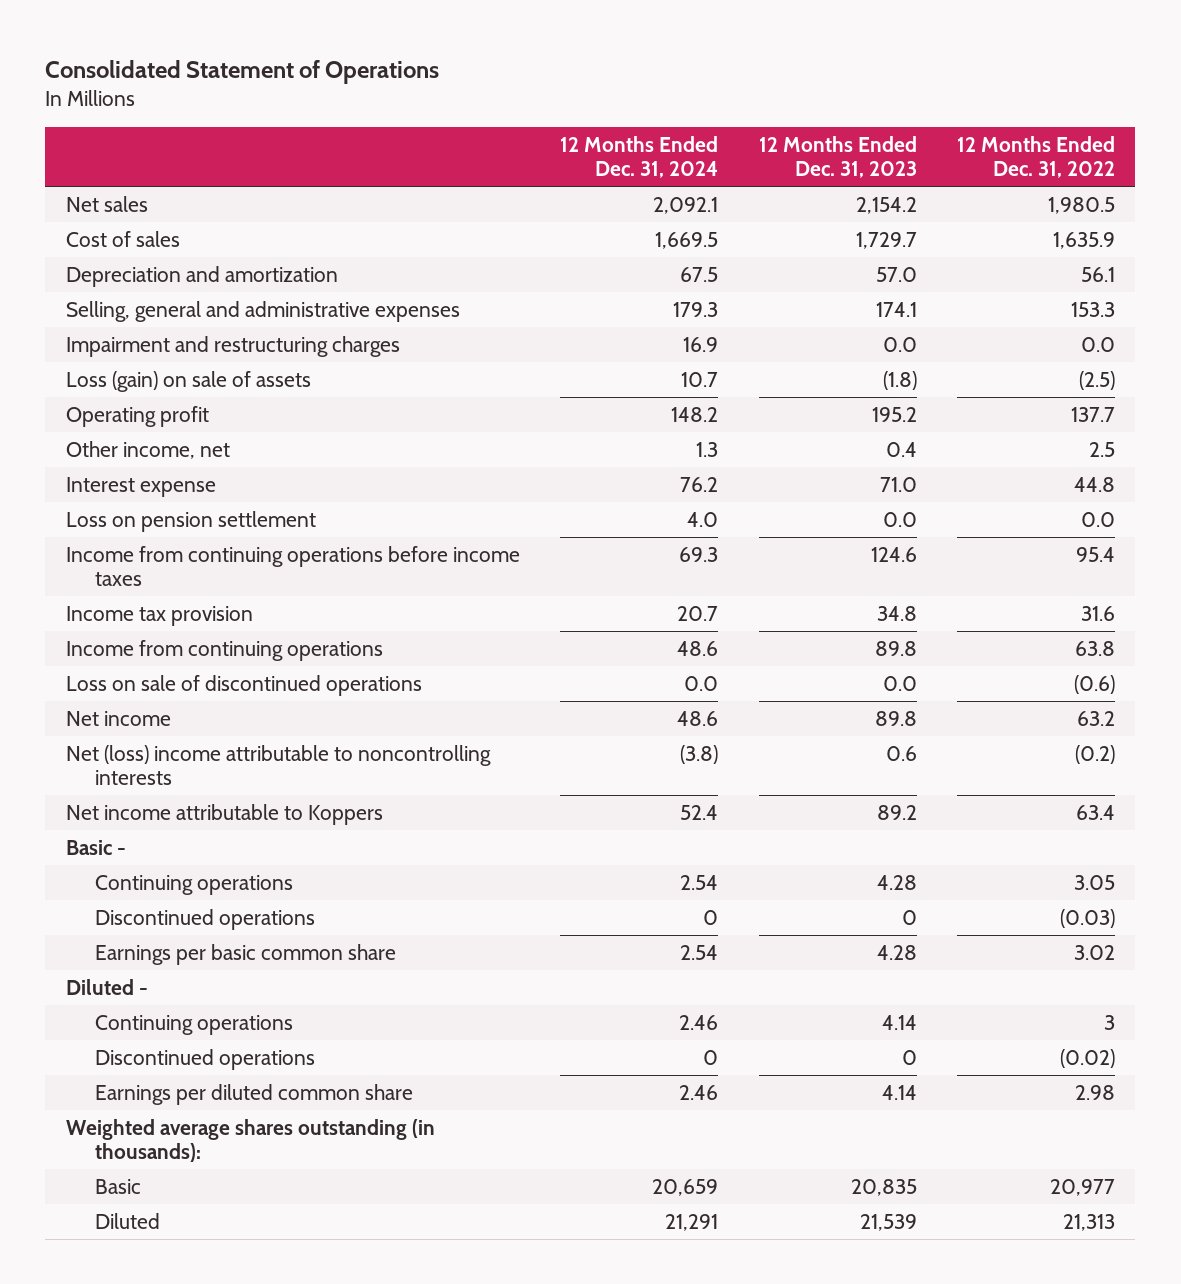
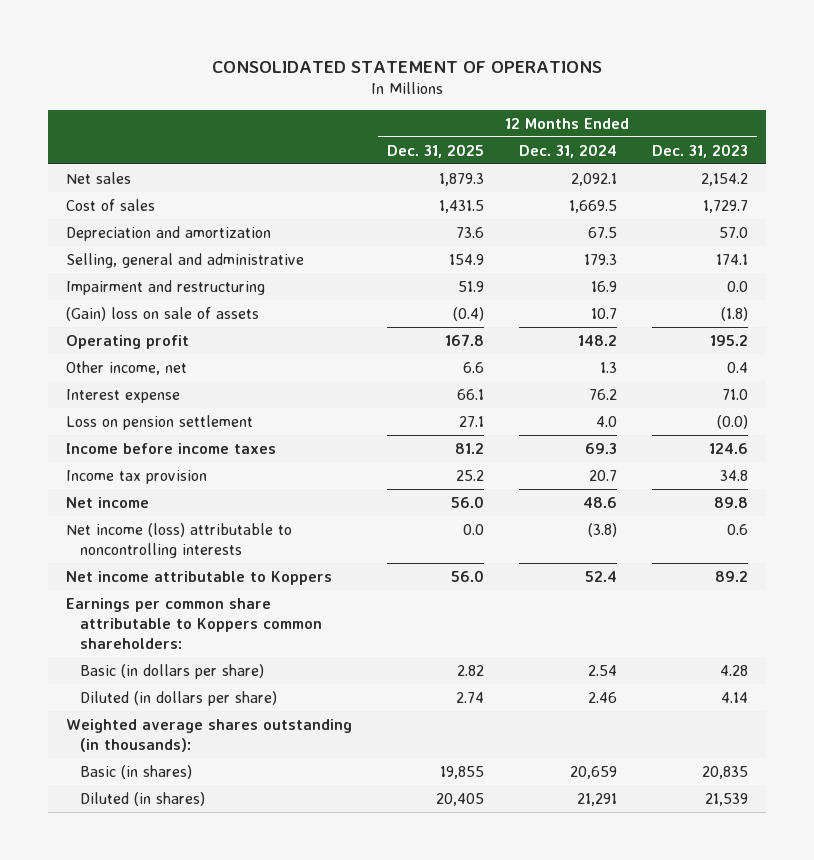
- Consolidated Statement of Operations
+ CONSOLIDATED STATEMENT OF OPERATIONS
- | 12 Months Ended Dec. 31, 2024 | 12 Months Ended Dec. 31, 2023 | 12 Months Ended Dec. 31, 2022
+ | 12 Months Ended Dec. 31, 2025 | 12 Months Ended Dec. 31, 2024 | 12 Months Ended Dec. 31, 2023
- Selling, general and administrative expenses | 179.3 | 174.1 | 153.3
- Impairment and restructuring charges | 16.9 | 0.0 | 0.0
- Loss (gain) on sale of assets | 10.7 | (1.8) | (2.5)
+ Selling, general and administrative | 154.9 | 179.3 | 174.1
+ Impairment and restructuring | 51.9 | 16.9 | 0.0
+ (Gain) loss on sale of assets | (0.4) | 10.7 | (1.8)
- Loss on pension settlement | 4.0 | 0.0 | 0.0
- Income from continuing operations before income taxes | 69.3 | 124.6 | 95.4
+ Loss on pension settlement | 27.1 | 4.0 | (0.0)
+ Income before income taxes | 81.2 | 69.3 | 124.6
- Income from continuing operations | 48.6 | 89.8 | 63.8
- Loss on sale of discontinued operations | 0.0 | 0.0 | (0.6)
- Net (loss) income attributable to noncontrolling interests | (3.8) | 0.6 | (0.2)
+ Net income (loss) attributable to noncontrolling interests | 0.0 | (3.8) | 0.6
- Basic -
- Continuing operations | 2.54 | 4.28 | 3.05
- Discontinued operations | 0 | 0 | (0.03)
- Earnings per basic common share | 2.54 | 4.28 | 3.02
- Diluted -
- Continuing operations | 2.46 | 4.14 | 3
- Discontinued operations | 0 | 0 | (0.02)
- Earnings per diluted common share | 2.46 | 4.14 | 2.98
+ Earnings per common share attributable to Koppers common shareholders:
+ Basic (in dollars per share) | 2.82 | 2.54 | 4.28
+ Diluted (in dollars per share) | 2.74 | 2.46 | 4.14
- Basic | 20,659 | 20,835 | 20,977
- Diluted | 21,291 | 21,539 | 21,313
+ Basic (in shares) | 19,855 | 20,659 | 20,835
+ Diluted (in shares) | 20,405 | 21,291 | 21,539

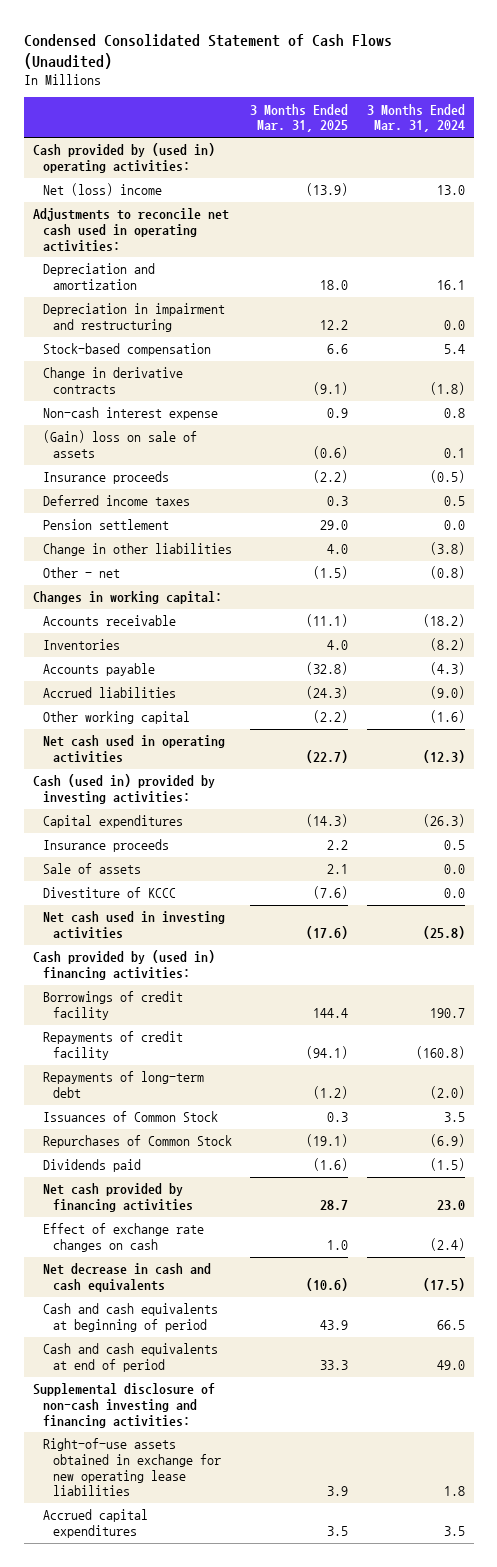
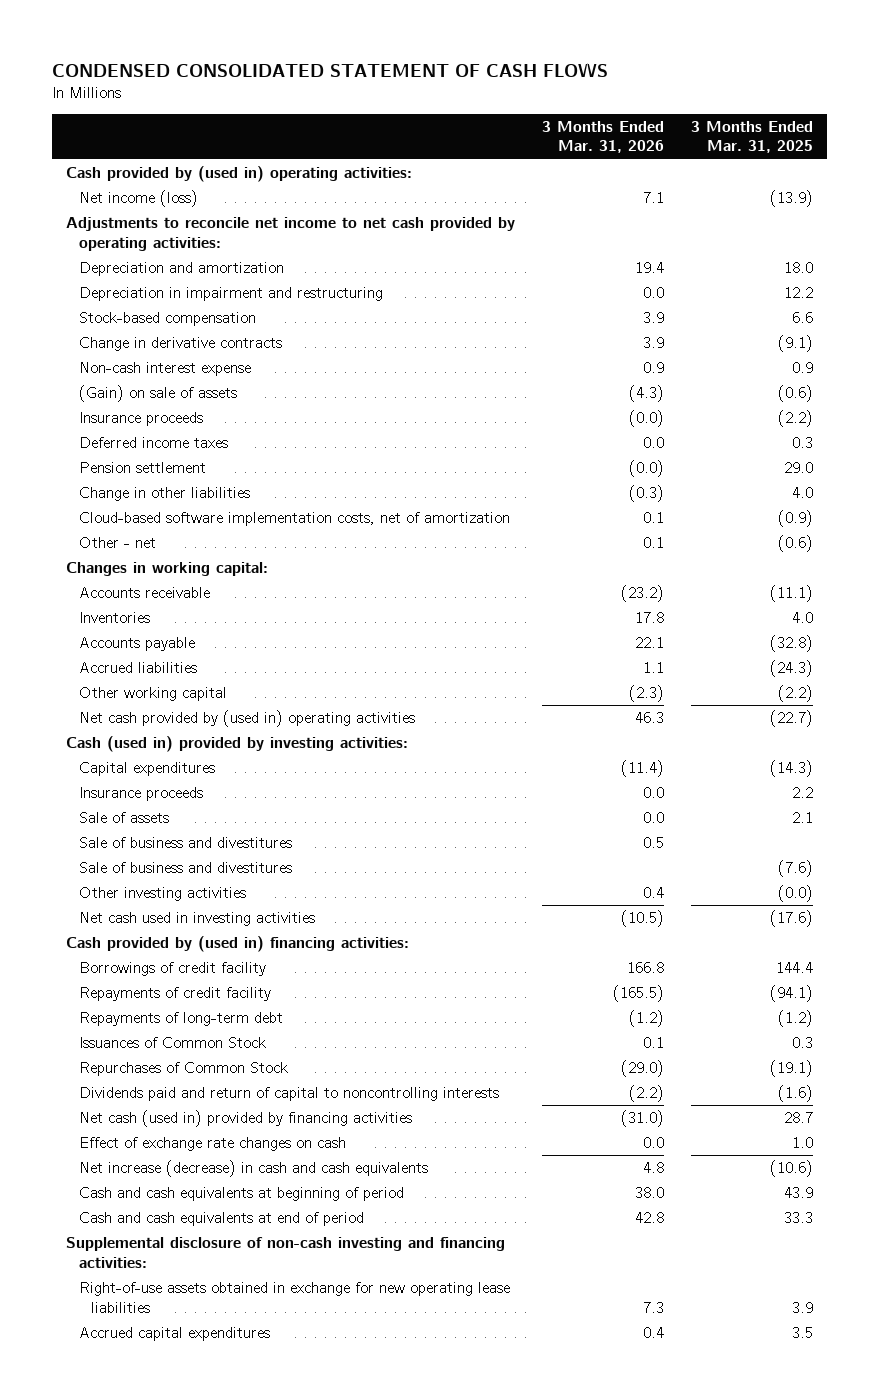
- Condensed Consolidated Statement of Cash Flows (Unaudited)
+ CONDENSED CONSOLIDATED STATEMENT OF CASH FLOWS
- | 3 Months Ended Mar. 31, 2025 | 3 Months Ended Mar. 31, 2024
+ | 3 Months Ended Mar. 31, 2026 | 3 Months Ended Mar. 31, 2025
- Net (loss) income | (13.9) | 13.0
- Adjustments to reconcile net cash used in operating activities:
+ Net income (loss) | 7.1 | (13.9)
+ Adjustments to reconcile net income to net cash provided by operating activities:
- (Gain) loss on sale of assets | (0.6) | 0.1
+ (Gain) on sale of assets | (4.3) | (0.6)
- Other - net | (1.5) | (0.8)
+ Cloud-based software implementation costs, net of amortization | 0.1 | (0.9)
+ Other - net | 0.1 | (0.6)
- Net cash used in operating activities | (22.7) | (12.3)
+ Net cash provided by (used in) operating activities | 46.3 | (22.7)
- Divestiture of KCCC | (7.6) | 0.0
+ Sale of business and divestitures | 0.5 |
+ Sale of business and divestitures | | (7.6)
+ Other investing activities | 0.4 | (0.0)
- Dividends paid | (1.6) | (1.5)
- Net cash provided by financing activities | 28.7 | 23.0
+ Dividends paid and return of capital to noncontrolling interests | (2.2) | (1.6)
+ Net cash (used in) provided by financing activities | (31.0) | 28.7
- Net decrease in cash and cash equivalents | (10.6) | (17.5)
+ Net increase (decrease) in cash and cash equivalents | 4.8 | (10.6)

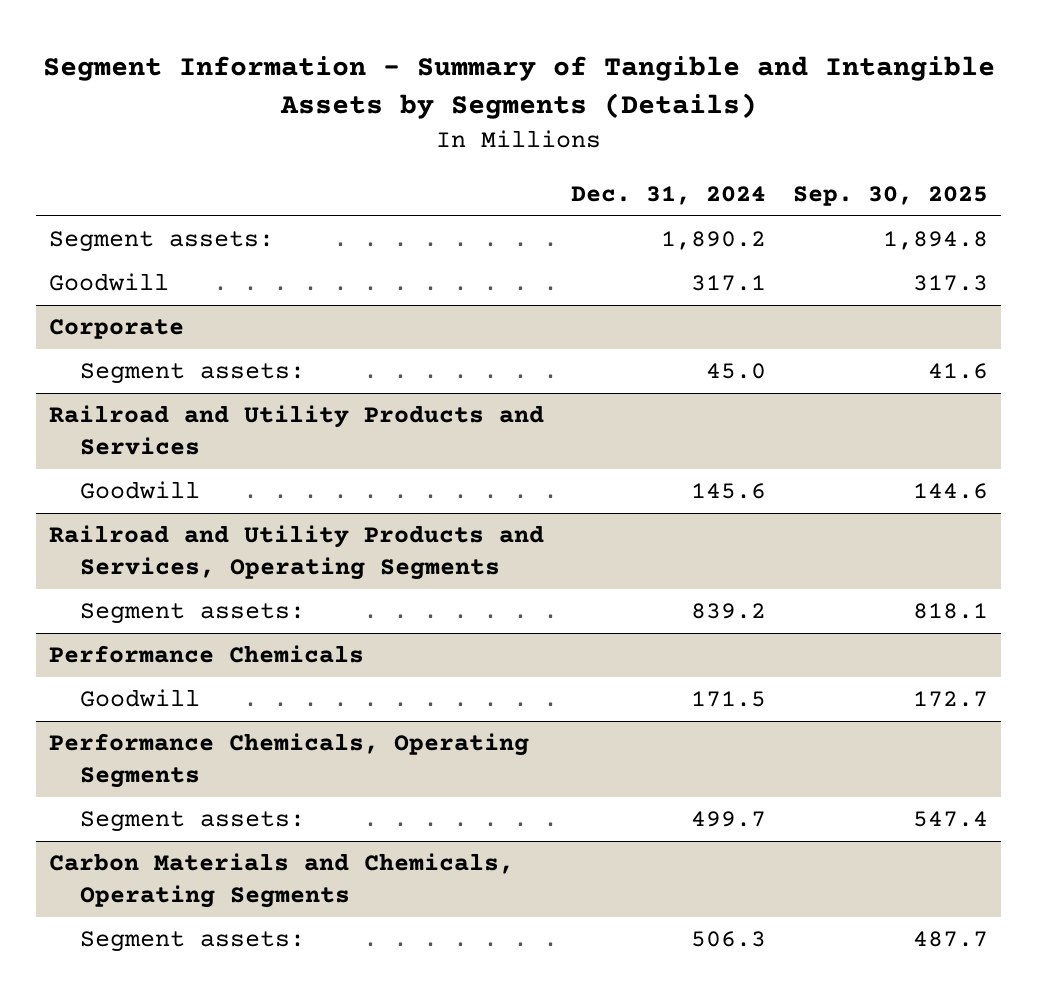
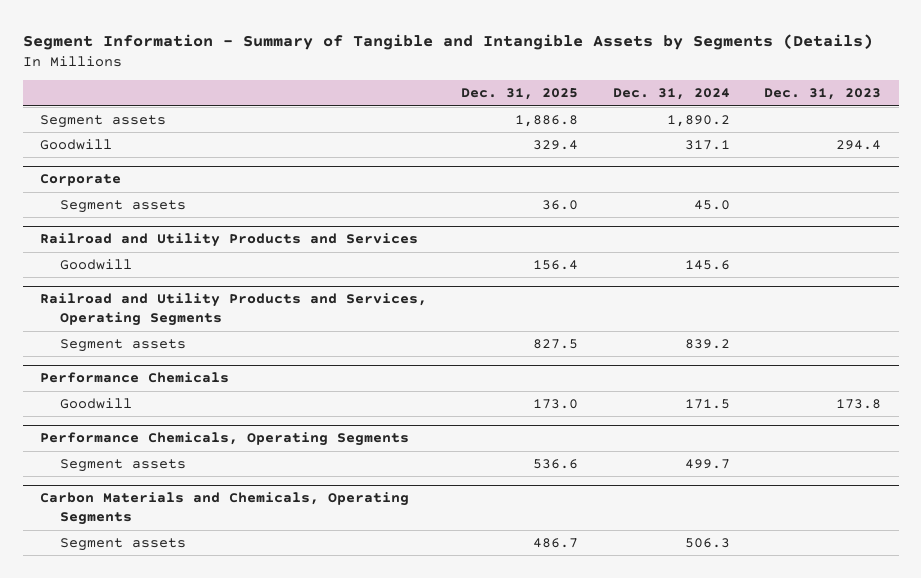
- | Dec. 31, 2024 | Sep. 30, 2025
+ | Dec. 31, 2025 | Dec. 31, 2024 | Dec. 31, 2023
- Segment assets: | 1,890.2 | 1,894.8
+ Segment assets | 1,886.8 | 1,890.2 |
@ Corporate
- Segment assets: | 45.0 | 41.6
+ Segment assets | 36.0 | 45.0 |
@ Railroad and Utility Products and Services, Operating Segments
- Segment assets: | 839.2 | 818.1
+ Segment assets | 827.5 | 839.2 |
@ Performance Chemicals, Operating Segments
- Segment assets: | 499.7 | 547.4
+ Segment assets | 536.6 | 499.7 |
@ Carbon Materials and Chemicals, Operating Segments
- Segment assets: | 506.3 | 487.7
+ Segment assets | 486.7 | 506.3 |

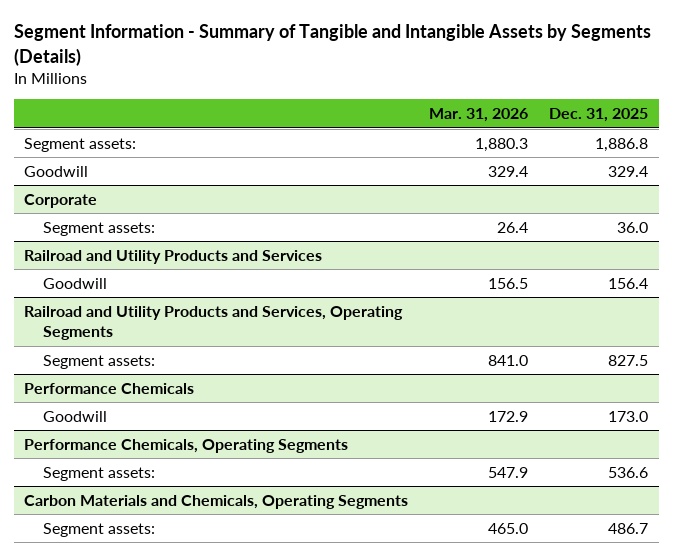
- | Dec. 31, 2025 | Dec. 31, 2024 | Dec. 31, 2023
+ | Mar. 31, 2026 | Dec. 31, 2025
- Segment assets | 1,886.8 | 1,890.2 |
+ Segment assets: | 1,880.3 | 1,886.8
@ Corporate
- Segment assets | 36.0 | 45.0 |
+ Segment assets: | 26.4 | 36.0
@ Railroad and Utility Products and Services, Operating Segments
- Segment assets | 827.5 | 839.2 |
+ Segment assets: | 841.0 | 827.5
@ Performance Chemicals, Operating Segments
- Segment assets | 536.6 | 499.7 |
+ Segment assets: | 547.9 | 536.6
@ Carbon Materials and Chemicals, Operating Segments
- Segment assets | 486.7 | 506.3 |
+ Segment assets: | 465.0 | 486.7

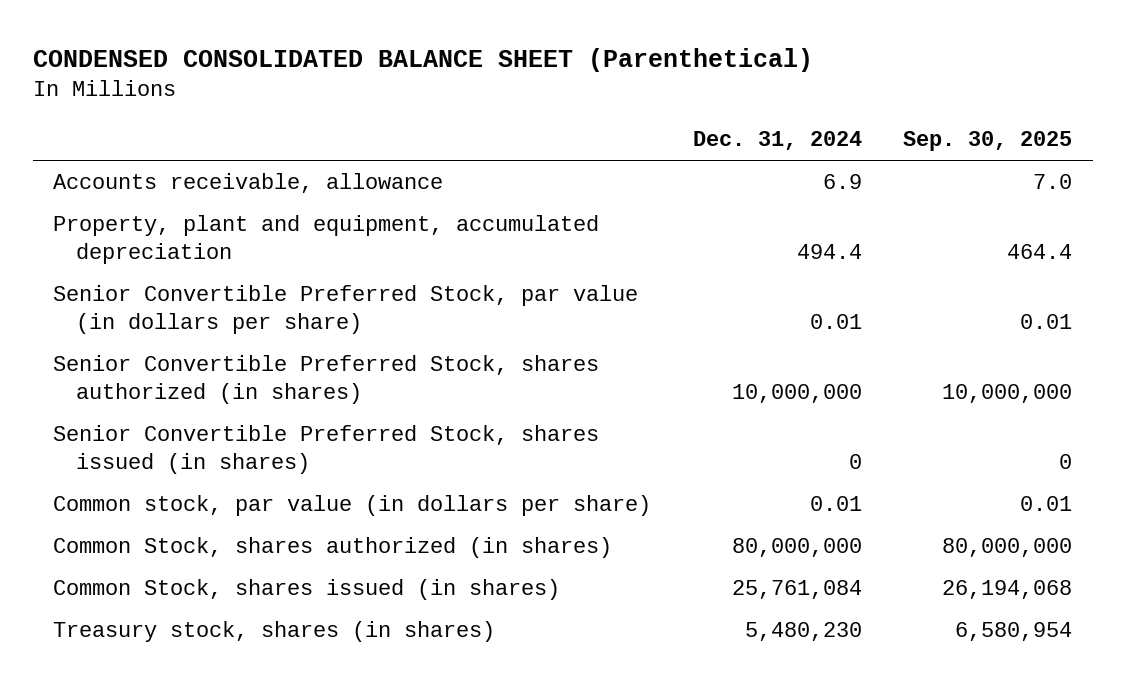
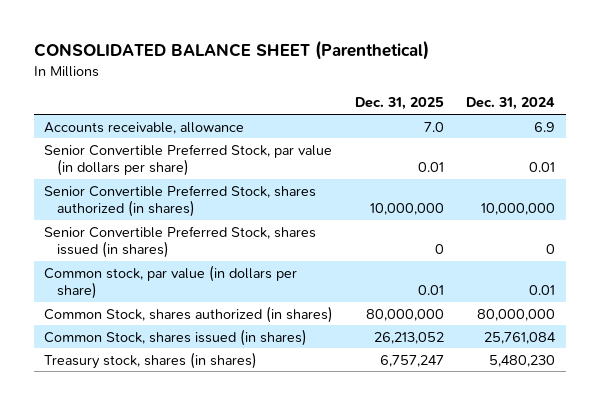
- CONDENSED CONSOLIDATED BALANCE SHEET (Parenthetical)
+ CONSOLIDATED BALANCE SHEET (Parenthetical)
- | Dec. 31, 2024 | Sep. 30, 2025
+ | Dec. 31, 2025 | Dec. 31, 2024
- Property, plant and equipment, accumulated depreciation | 494.4 | 464.4

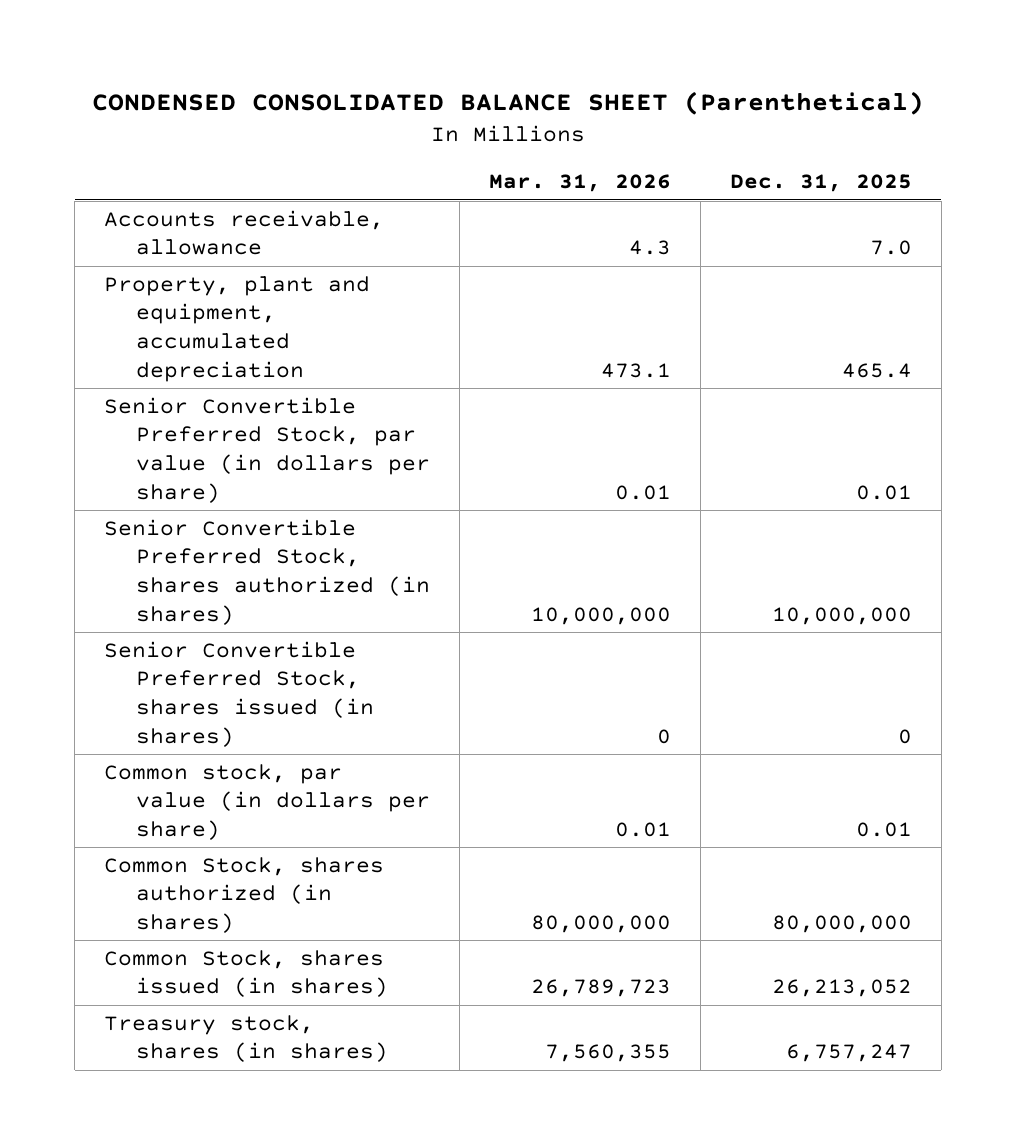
- CONSOLIDATED BALANCE SHEET (Parenthetical)
+ CONDENSED CONSOLIDATED BALANCE SHEET (Parenthetical)
- | Dec. 31, 2025 | Dec. 31, 2024
+ | Mar. 31, 2026 | Dec. 31, 2025
+ Property, plant and equipment, accumulated depreciation | 473.1 | 465.4

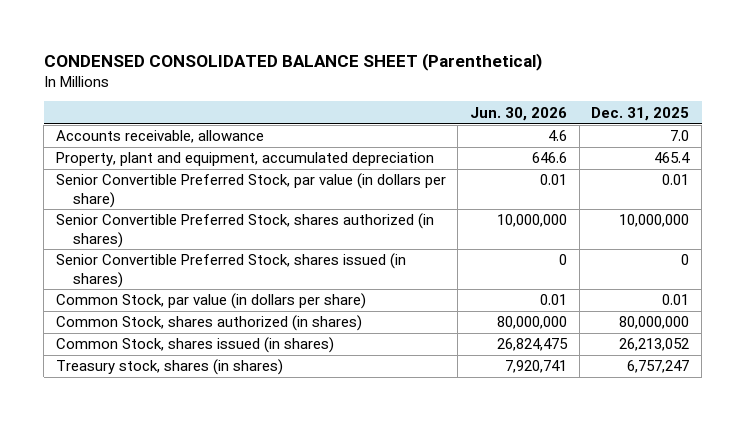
- | Mar. 31, 2026 | Dec. 31, 2025
+ | Jun. 30, 2026 | Dec. 31, 2025
- Common stock, par value (in dollars per share) | 0.01 | 0.01
+ Common Stock, par value (in dollars per share) | 0.01 | 0.01

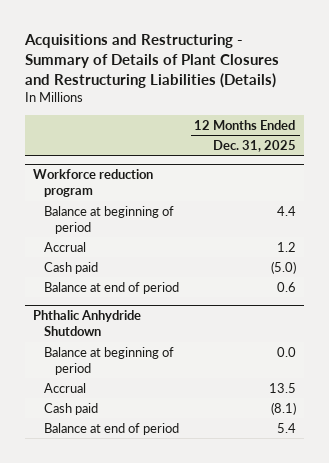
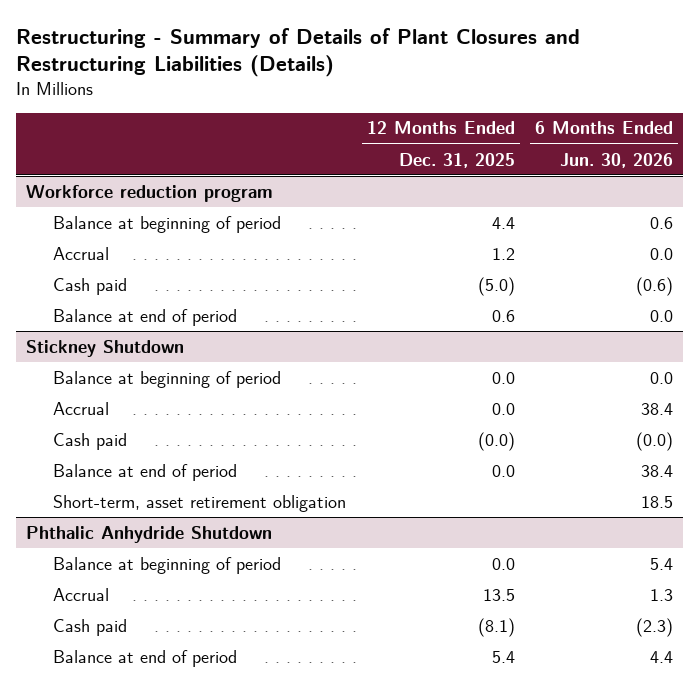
- Acquisitions and Restructuring - Summary of Details of Plant Closures and Restructuring Liabilities (Details)
+ Restructuring - Summary of Details of Plant Closures and Restructuring Liabilities (Details)
- | 12 Months Ended Dec. 31, 2025
+ | 12 Months Ended Dec. 31, 2025 | 6 Months Ended Jun. 30, 2026
+ Stickney Shutdown
+ Balance at beginning of period | 0.0 | 0.0
+ Accrual | 0.0 | 38.4
+ Cash paid | (0.0) | (0.0)
+ Balance at end of period | 0.0 | 38.4
+ Short-term, asset retirement obligation | | 18.5

